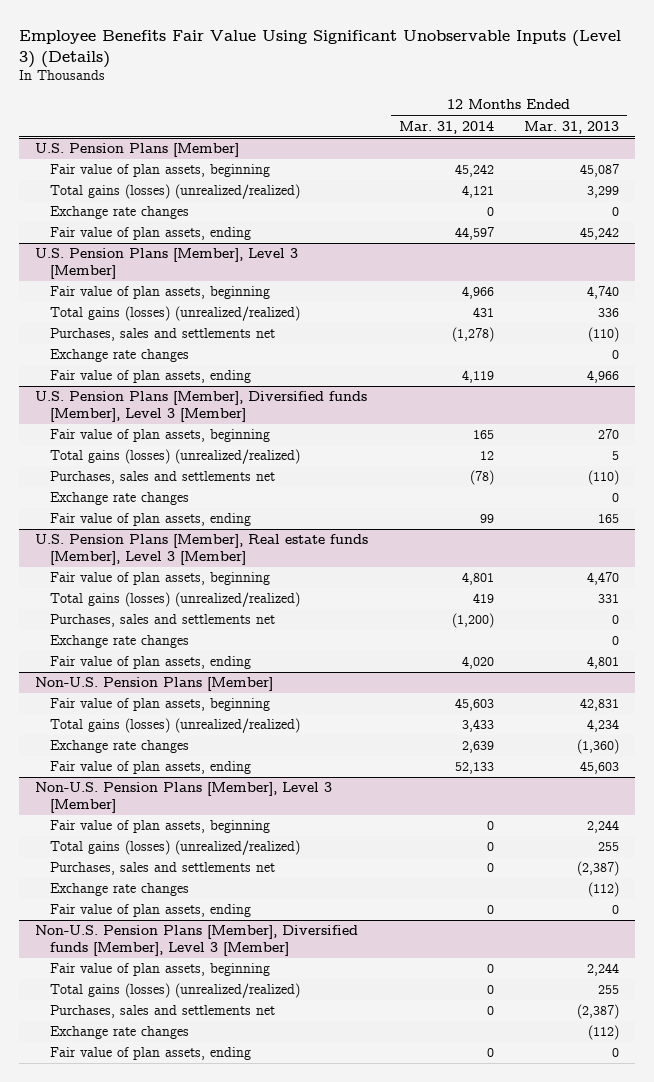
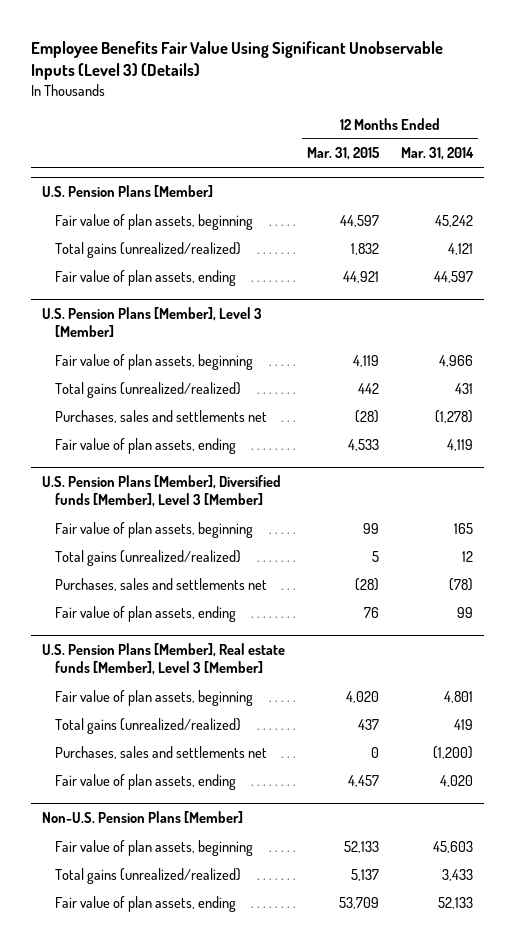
- | 12 Months Ended Mar. 31, 2014 | 12 Months Ended Mar. 31, 2013
+ | 12 Months Ended Mar. 31, 2015 | 12 Months Ended Mar. 31, 2014
@ U.S. Pension Plans [Member]
- Total gains (losses) (unrealized/realized) | 4,121 | 3,299
- Exchange rate changes | 0 | 0
+ Total gains (unrealized/realized) | 1,832 | 4,121
@ U.S. Pension Plans [Member], Level 3 [Member]
- Total gains (losses) (unrealized/realized) | 431 | 336
+ Total gains (unrealized/realized) | 442 | 431
- Exchange rate changes | | 0
@ U.S. Pension Plans [Member], Diversified funds [Member], Level 3 [Member]
- Total gains (losses) (unrealized/realized) | 12 | 5
+ Total gains (unrealized/realized) | 5 | 12
- Exchange rate changes | | 0
@ U.S. Pension Plans [Member], Real estate funds [Member], Level 3 [Member]
- Total gains (losses) (unrealized/realized) | 419 | 331
+ Total gains (unrealized/realized) | 437 | 419
- Exchange rate changes | | 0
@ Non-U.S. Pension Plans [Member]
- Total gains (losses) (unrealized/realized) | 3,433 | 4,234
- Exchange rate changes | 2,639 | (1,360)
+ Total gains (unrealized/realized) | 5,137 | 3,433
- Non-U.S. Pension Plans [Member], Level 3 [Member]
- Fair value of plan assets, beginning | 0 | 2,244
- Total gains (losses) (unrealized/realized) | 0 | 255
- Purchases, sales and settlements net | 0 | (2,387)
- Exchange rate changes | | (112)
- Fair value of plan assets, ending | 0 | 0
- Non-U.S. Pension Plans [Member], Diversified funds [Member], Level 3 [Member]
- Fair value of plan assets, beginning | 0 | 2,244
- Total gains (losses) (unrealized/realized) | 0 | 255
- Purchases, sales and settlements net | 0 | (2,387)
- Exchange rate changes | | (112)
- Fair value of plan assets, ending | 0 | 0

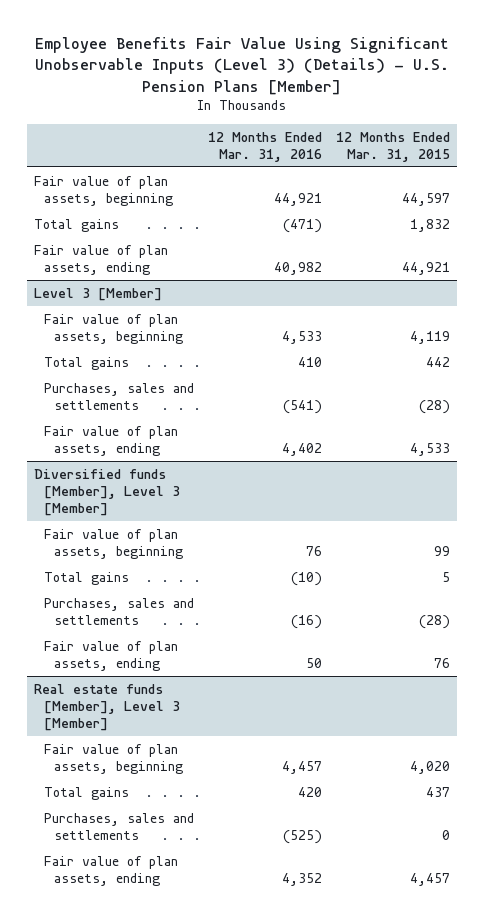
- Employee Benefits Fair Value Using Significant Unobservable Inputs (Level 3) (Details)
+ Employee Benefits Fair Value Using Significant Unobservable Inputs (Level 3) (Details) - U.S. Pension Plans [Member]
- | 12 Months Ended Mar. 31, 2015 | 12 Months Ended Mar. 31, 2014
+ | 12 Months Ended Mar. 31, 2016 | 12 Months Ended Mar. 31, 2015
- U.S. Pension Plans [Member]
- Total gains (unrealized/realized) | 1,832 | 4,121
+ Total gains | (471) | 1,832
- U.S. Pension Plans [Member], Level 3 [Member]
+ Level 3 [Member]
- Total gains (unrealized/realized) | 442 | 431
- Purchases, sales and settlements net | (28) | (1,278)
+ Total gains | 410 | 442
+ Purchases, sales and settlements | (541) | (28)
- U.S. Pension Plans [Member], Diversified funds [Member], Level 3 [Member]
+ Diversified funds [Member], Level 3 [Member]
- Total gains (unrealized/realized) | 5 | 12
- Purchases, sales and settlements net | (28) | (78)
+ Total gains | (10) | 5
+ Purchases, sales and settlements | (16) | (28)
- U.S. Pension Plans [Member], Real estate funds [Member], Level 3 [Member]
+ Real estate funds [Member], Level 3 [Member]
- Total gains (unrealized/realized) | 437 | 419
- Purchases, sales and settlements net | 0 | (1,200)
+ Total gains | 420 | 437
+ Purchases, sales and settlements | (525) | 0
- Non-U.S. Pension Plans [Member]
- Fair value of plan assets, beginning | 52,133 | 45,603
- Total gains (unrealized/realized) | 5,137 | 3,433
- Fair value of plan assets, ending | 53,709 | 52,133

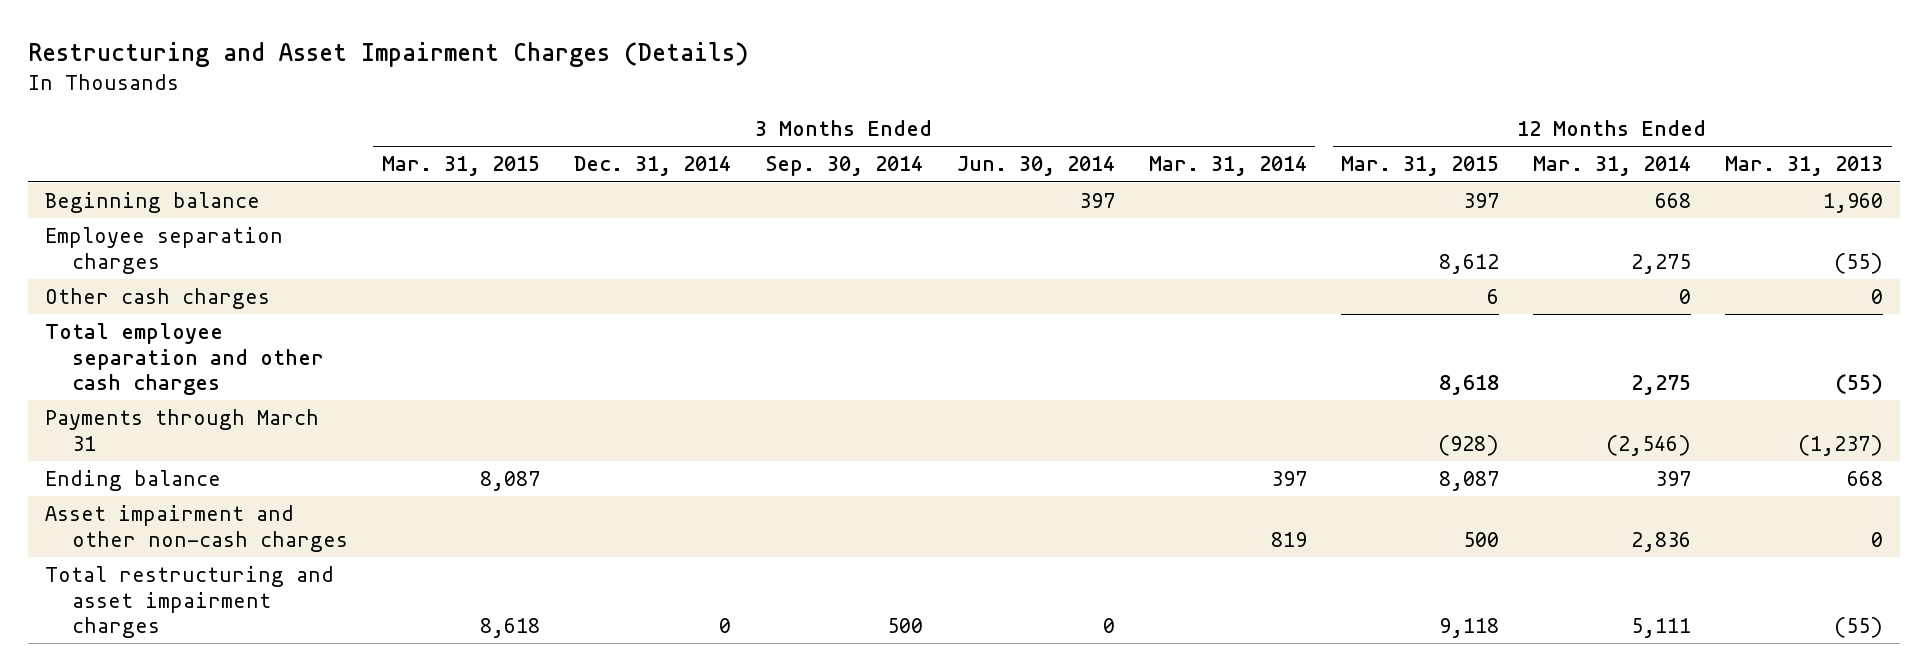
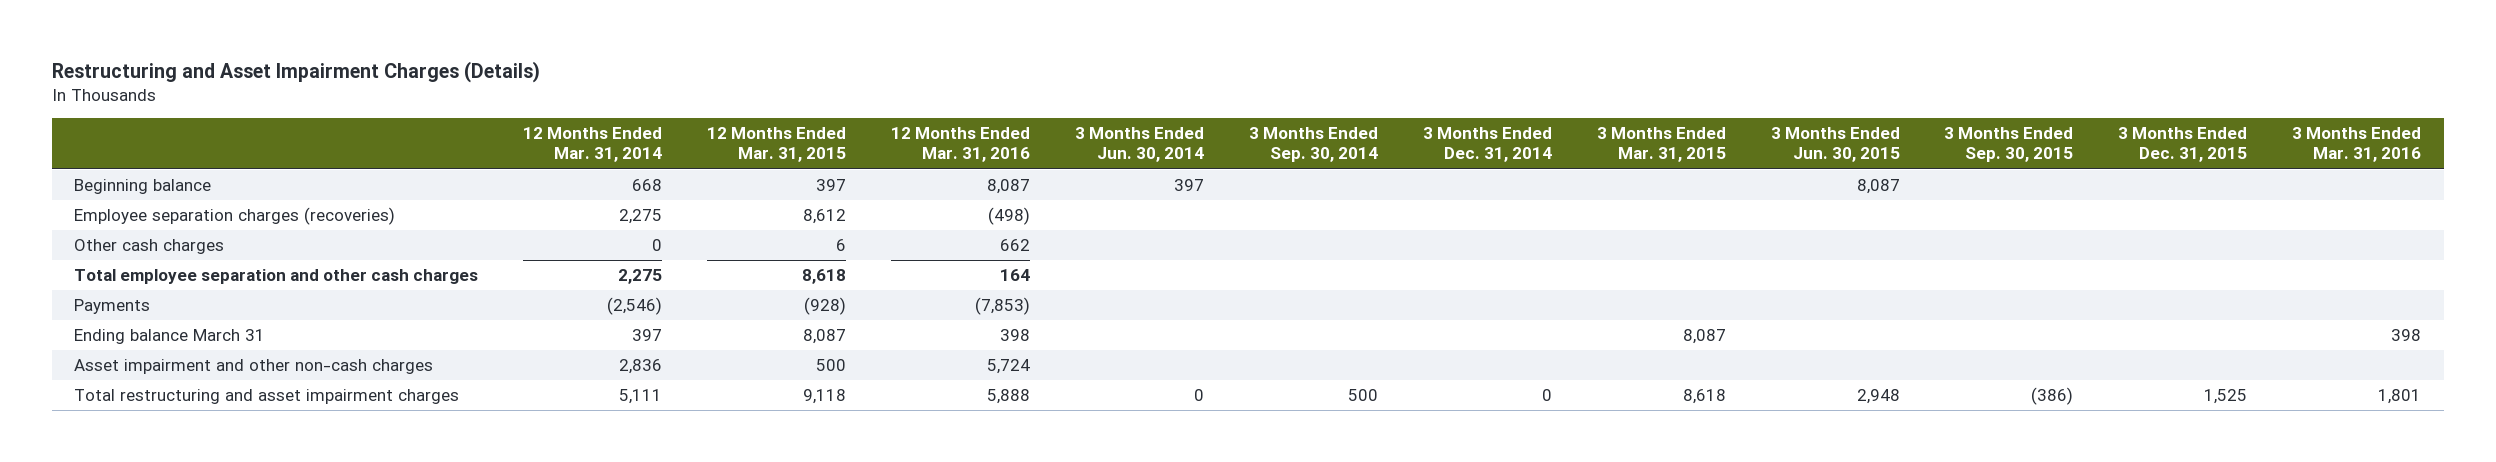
- | 3 Months Ended Mar. 31, 2015 | 3 Months Ended Dec. 31, 2014 | 3 Months Ended Sep. 30, 2014 | 3 Months Ended Jun. 30, 2014 | 3 Months Ended Mar. 31, 2014 | 12 Months Ended Mar. 31, 2015 | 12 Months Ended Mar. 31, 2014 | 12 Months Ended Mar. 31, 2013
+ | 12 Months Ended Mar. 31, 2014 | 12 Months Ended Mar. 31, 2015 | 12 Months Ended Mar. 31, 2016 | 3 Months Ended Jun. 30, 2014 | 3 Months Ended Sep. 30, 2014 | 3 Months Ended Dec. 31, 2014 | 3 Months Ended Mar. 31, 2015 | 3 Months Ended Jun. 30, 2015 | 3 Months Ended Sep. 30, 2015 | 3 Months Ended Dec. 31, 2015 | 3 Months Ended Mar. 31, 2016
- Employee separation charges | | | | | | 8,612 | 2,275 | (55)
+ Employee separation charges (recoveries) | 2,275 | 8,612 | (498) | | | | | | | |
- Payments through March 31 | | | | | | (928) | (2,546) | (1,237)
- Ending balance | 8,087 | | | | 397 | 8,087 | 397 | 668
+ Payments | (2,546) | (928) | (7,853) | | | | | | | |
+ Ending balance March 31 | 397 | 8,087 | 398 | | | | 8,087 | | | | 398

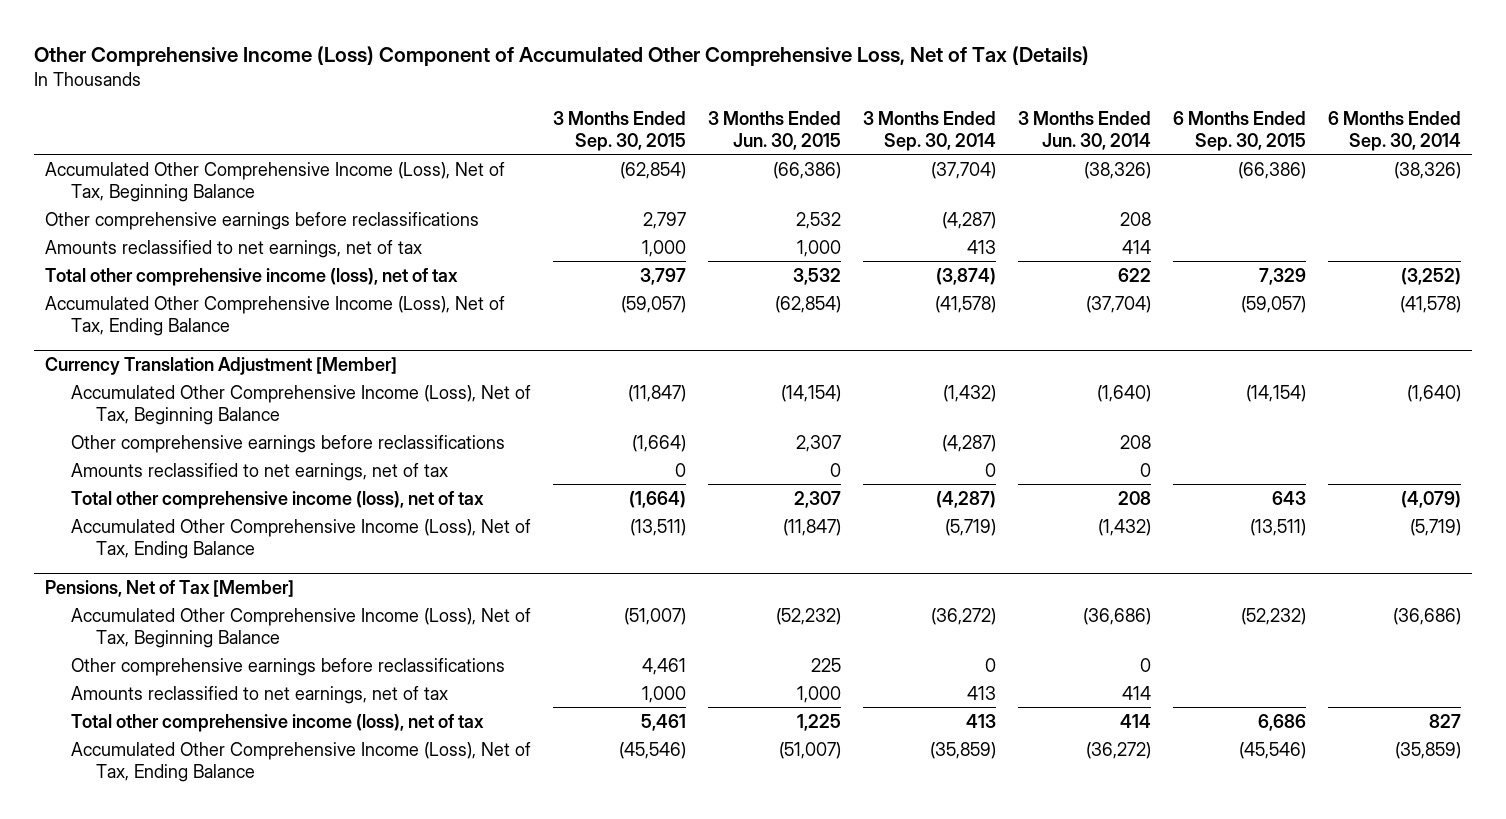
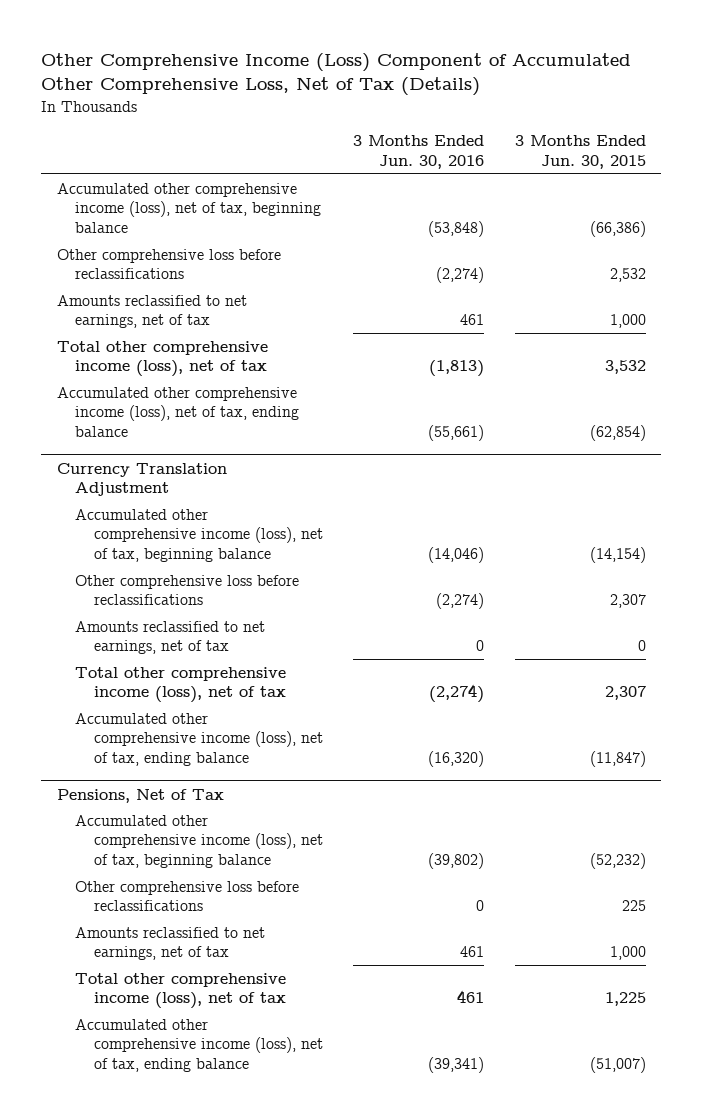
- | 3 Months Ended Sep. 30, 2015 | 3 Months Ended Jun. 30, 2015 | 3 Months Ended Sep. 30, 2014 | 3 Months Ended Jun. 30, 2014 | 6 Months Ended Sep. 30, 2015 | 6 Months Ended Sep. 30, 2014
+ | 3 Months Ended Jun. 30, 2016 | 3 Months Ended Jun. 30, 2015
- Accumulated Other Comprehensive Income (Loss), Net of Tax, Beginning Balance | (62,854) | (66,386) | (37,704) | (38,326) | (66,386) | (38,326)
- Other comprehensive earnings before reclassifications | 2,797 | 2,532 | (4,287) | 208 | |
+ Accumulated other comprehensive income (loss), net of tax, beginning balance | (53,848) | (66,386)
+ Other comprehensive loss before reclassifications | (2,274) | 2,532
- Accumulated Other Comprehensive Income (Loss), Net of Tax, Ending Balance | (59,057) | (62,854) | (41,578) | (37,704) | (59,057) | (41,578)
- Currency Translation Adjustment [Member]
- Accumulated Other Comprehensive Income (Loss), Net of Tax, Beginning Balance | (11,847) | (14,154) | (1,432) | (1,640) | (14,154) | (1,640)
- Other comprehensive earnings before reclassifications | (1,664) | 2,307 | (4,287) | 208 | |
+ Accumulated other comprehensive income (loss), net of tax, ending balance | (55,661) | (62,854)
+ Currency Translation Adjustment
+ Accumulated other comprehensive income (loss), net of tax, beginning balance | (14,046) | (14,154)
+ Other comprehensive loss before reclassifications | (2,274) | 2,307
- Accumulated Other Comprehensive Income (Loss), Net of Tax, Ending Balance | (13,511) | (11,847) | (5,719) | (1,432) | (13,511) | (5,719)
- Pensions, Net of Tax [Member]
- Accumulated Other Comprehensive Income (Loss), Net of Tax, Beginning Balance | (51,007) | (52,232) | (36,272) | (36,686) | (52,232) | (36,686)
- Other comprehensive earnings before reclassifications | 4,461 | 225 | 0 | 0 | |
+ Accumulated other comprehensive income (loss), net of tax, ending balance | (16,320) | (11,847)
+ Pensions, Net of Tax
+ Accumulated other comprehensive income (loss), net of tax, beginning balance | (39,802) | (52,232)
+ Other comprehensive loss before reclassifications | 0 | 225
- Accumulated Other Comprehensive Income (Loss), Net of Tax, Ending Balance | (45,546) | (51,007) | (35,859) | (36,272) | (45,546) | (35,859)
+ Accumulated other comprehensive income (loss), net of tax, ending balance | (39,341) | (51,007)

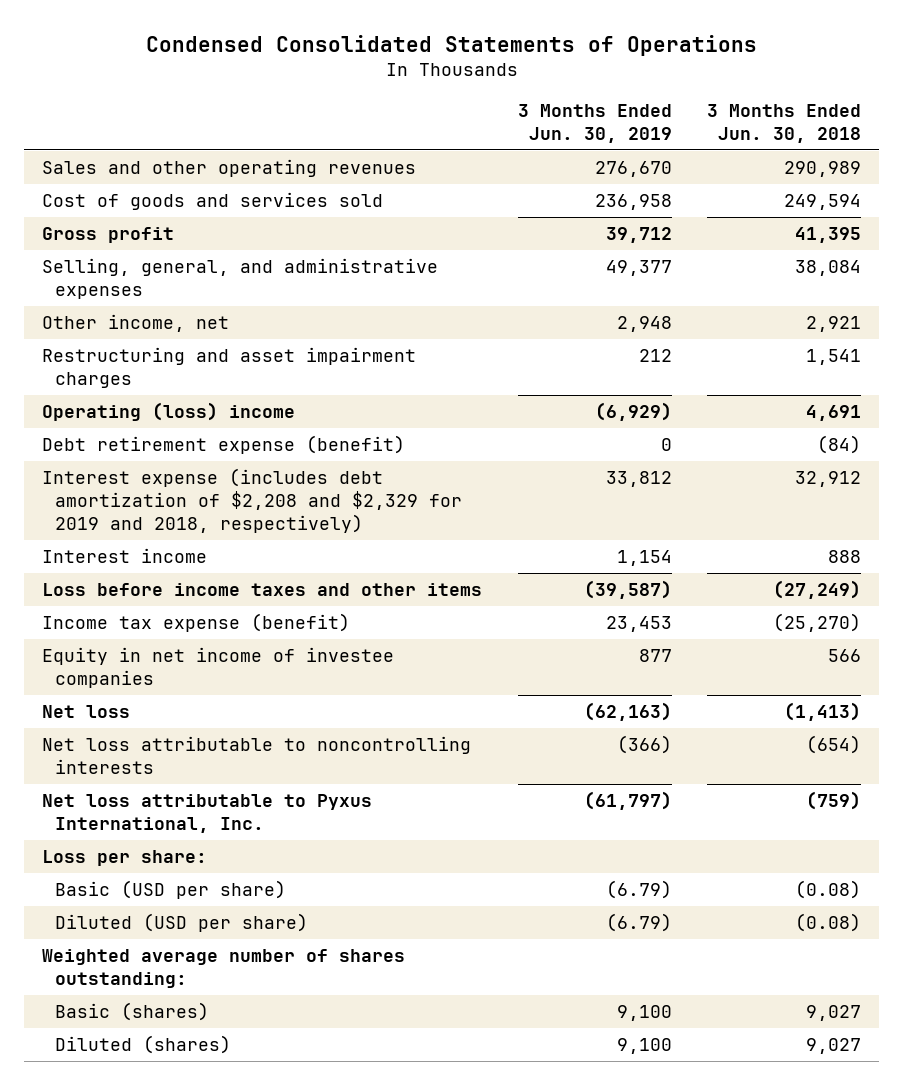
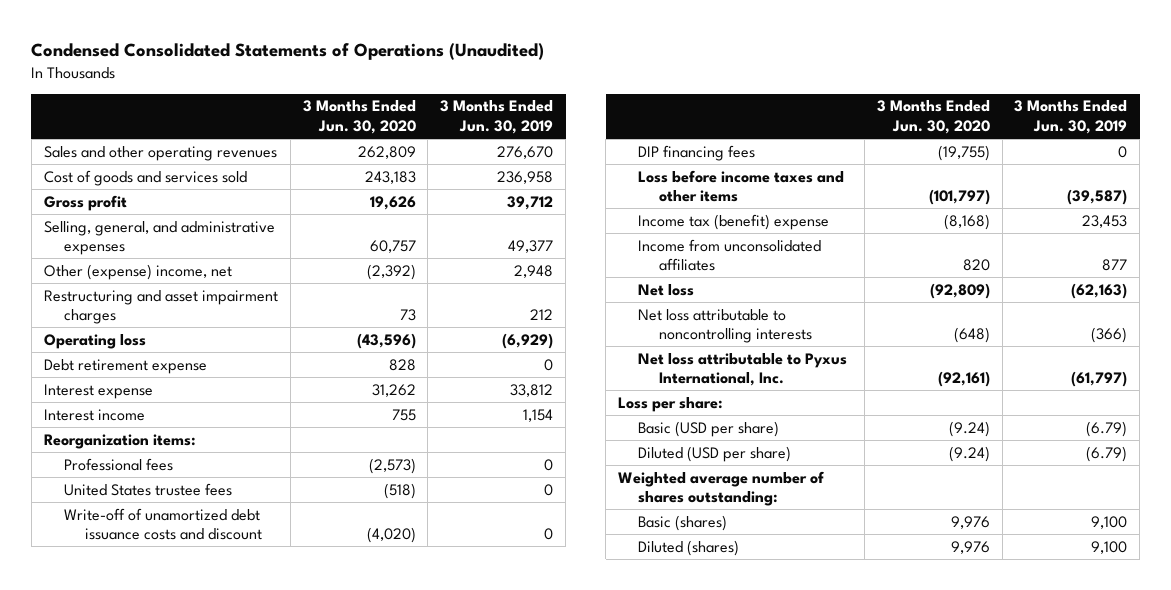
- Condensed Consolidated Statements of Operations
+ Condensed Consolidated Statements of Operations (Unaudited)
- | 3 Months Ended Jun. 30, 2019 | 3 Months Ended Jun. 30, 2018
+ | 3 Months Ended Jun. 30, 2020 | 3 Months Ended Jun. 30, 2019
- Other income, net | 2,948 | 2,921
+ Other (expense) income, net | (2,392) | 2,948
- Operating (loss) income | (6,929) | 4,691
- Debt retirement expense (benefit) | 0 | (84)
- Interest expense (includes debt amortization of $2,208 and $2,329 for 2019 and 2018, respectively) | 33,812 | 32,912
+ Operating loss | (43,596) | (6,929)
+ Debt retirement expense | 828 | 0
+ Interest expense | 31,262 | 33,812
+ Reorganization items:
+ Professional fees | (2,573) | 0
+ United States trustee fees | (518) | 0
+ Write-off of unamortized debt issuance costs and discount | (4,020) | 0
+ DIP financing fees | (19,755) | 0
- Income tax expense (benefit) | 23,453 | (25,270)
- Equity in net income of investee companies | 877 | 566
+ Income tax (benefit) expense | (8,168) | 23,453
+ Income from unconsolidated affiliates | 820 | 877

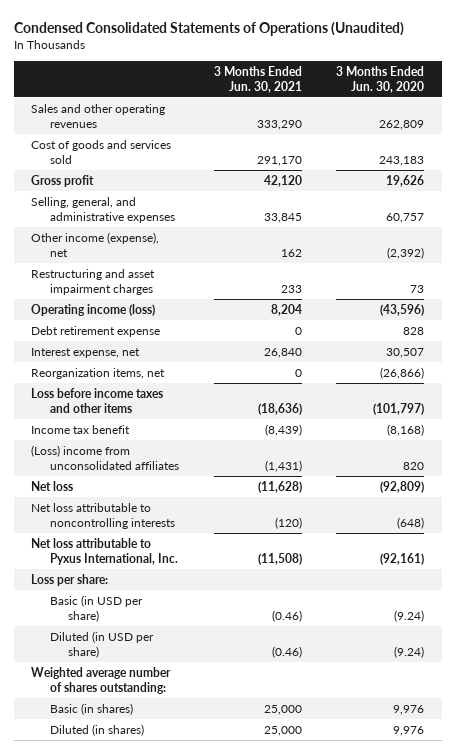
- | 3 Months Ended Jun. 30, 2020 | 3 Months Ended Jun. 30, 2019
+ | 3 Months Ended Jun. 30, 2021 | 3 Months Ended Jun. 30, 2020
- Other (expense) income, net | (2,392) | 2,948
+ Other income (expense), net | 162 | (2,392)
- Operating loss | (43,596) | (6,929)
+ Operating income (loss) | 8,204 | (43,596)
- Interest expense | 31,262 | 33,812
- Interest income | 755 | 1,154
- Reorganization items:
- Professional fees | (2,573) | 0
- United States trustee fees | (518) | 0
- Write-off of unamortized debt issuance costs and discount | (4,020) | 0
- DIP financing fees | (19,755) | 0
+ Interest expense, net | 26,840 | 30,507
+ Reorganization items, net | 0 | (26,866)
- Income tax (benefit) expense | (8,168) | 23,453
- Income from unconsolidated affiliates | 820 | 877
+ Income tax benefit | (8,439) | (8,168)
+ (Loss) income from unconsolidated affiliates | (1,431) | 820
- Basic (USD per share) | (9.24) | (6.79)
- Diluted (USD per share) | (9.24) | (6.79)
+ Basic (in USD per share) | (0.46) | (9.24)
+ Diluted (in USD per share) | (0.46) | (9.24)
- Basic (shares) | 9,976 | 9,100
- Diluted (shares) | 9,976 | 9,100
+ Basic (in shares) | 25,000 | 9,976
+ Diluted (in shares) | 25,000 | 9,976

